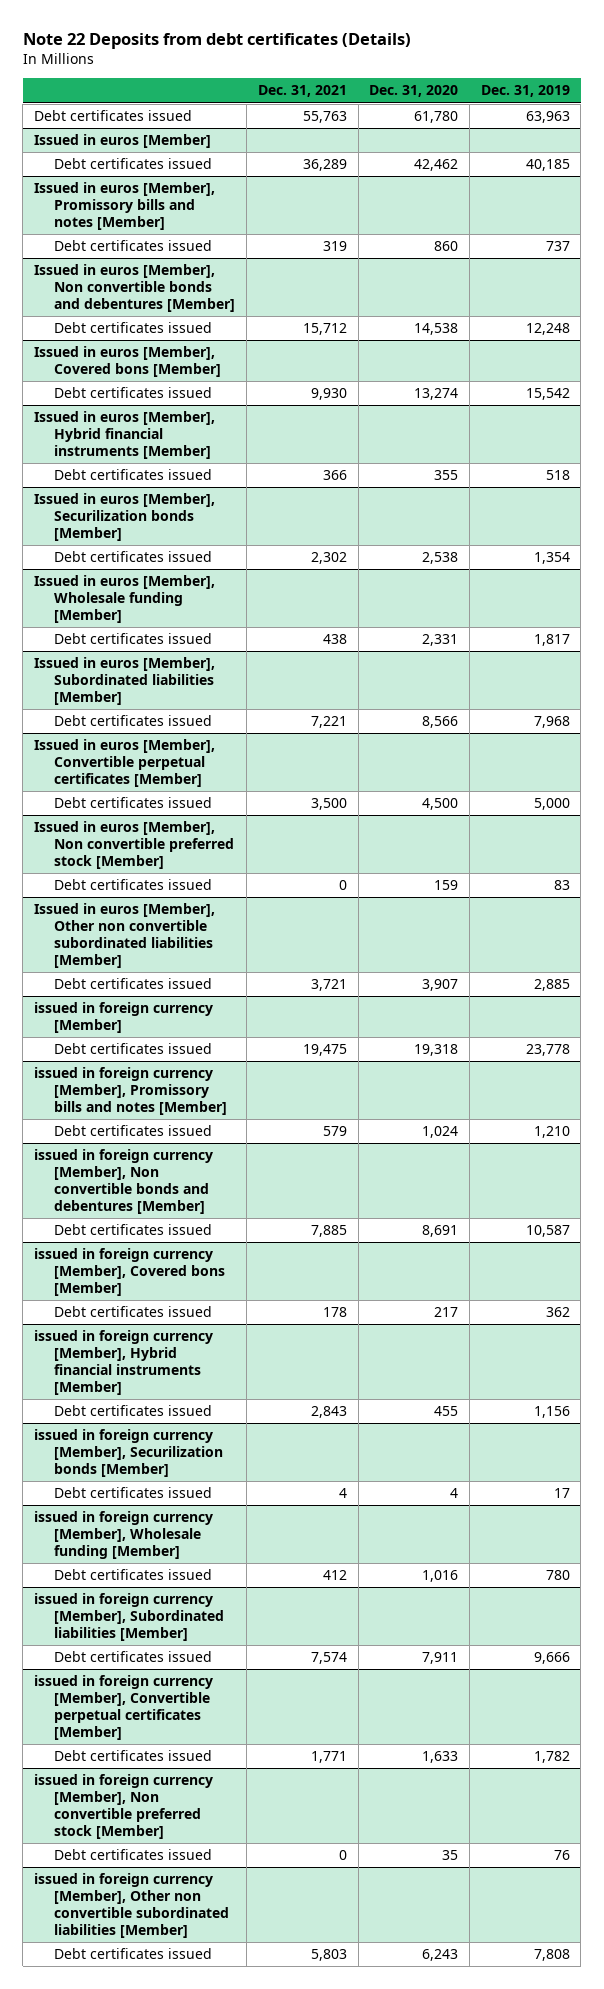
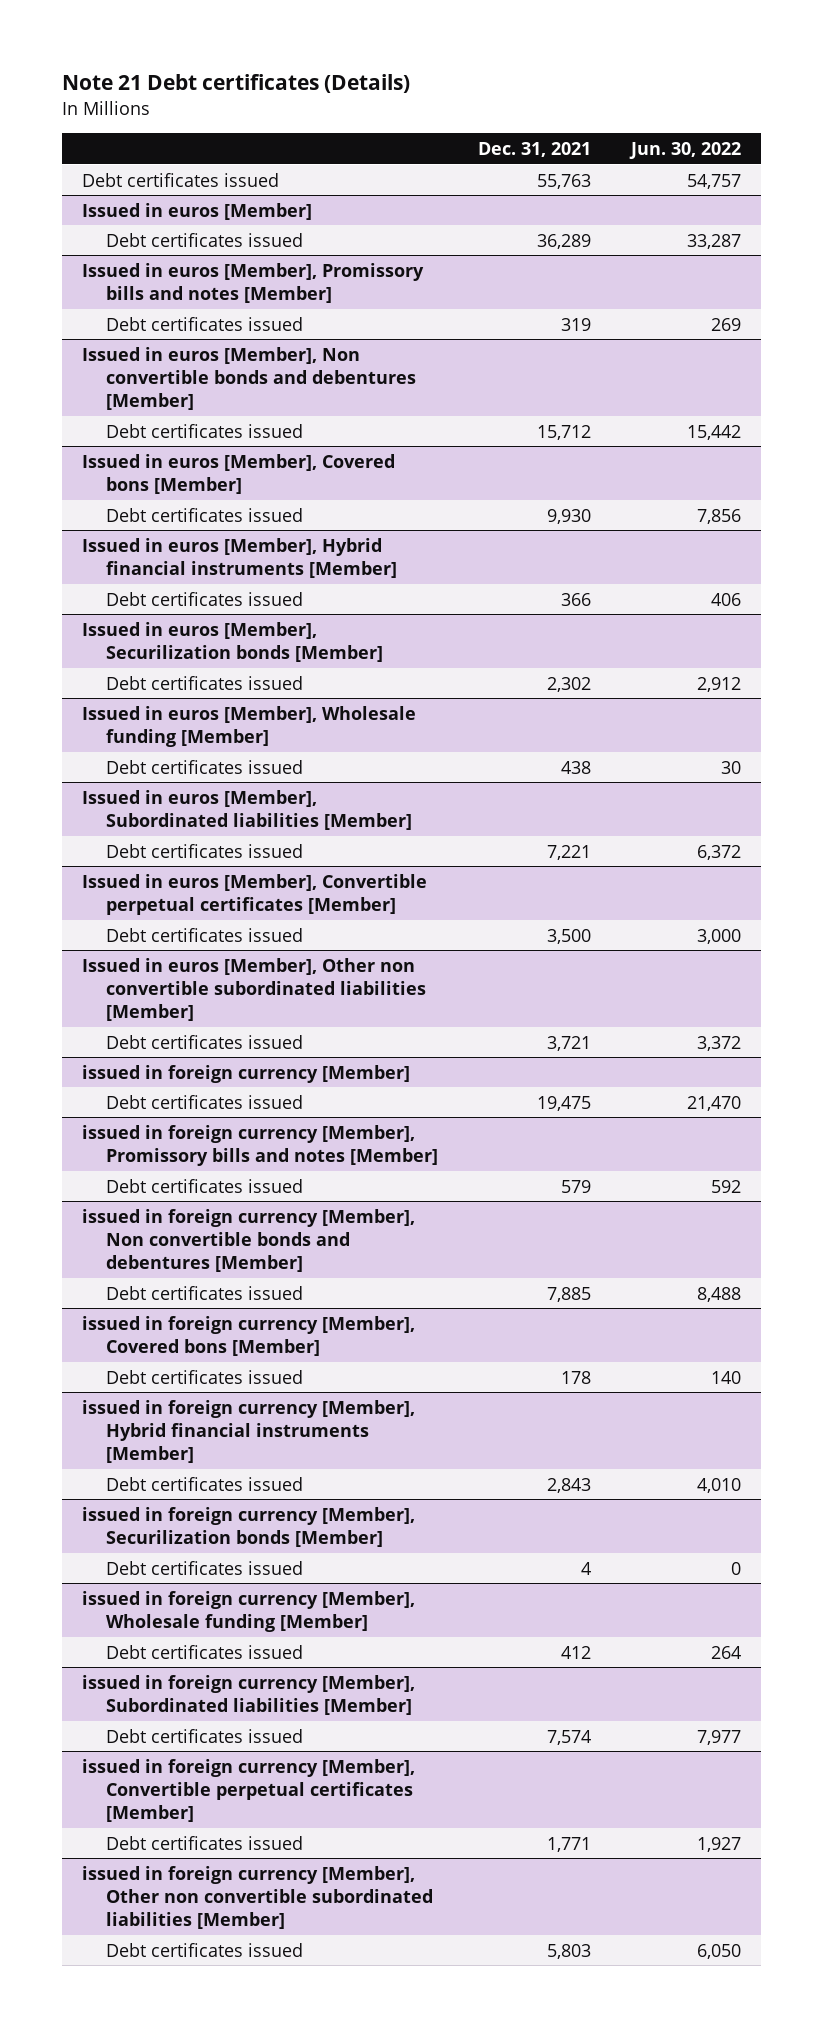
- Note 22 Deposits from debt certificates (Details)
+ Note 21 Debt certificates (Details)
- | Dec. 31, 2021 | Dec. 31, 2020 | Dec. 31, 2019
+ | Dec. 31, 2021 | Jun. 30, 2022
- Issued in euros [Member], Non convertible preferred stock [Member]
- Debt certificates issued | 0 | 159 | 83
- issued in foreign currency [Member], Non convertible preferred stock [Member]
- Debt certificates issued | 0 | 35 | 76

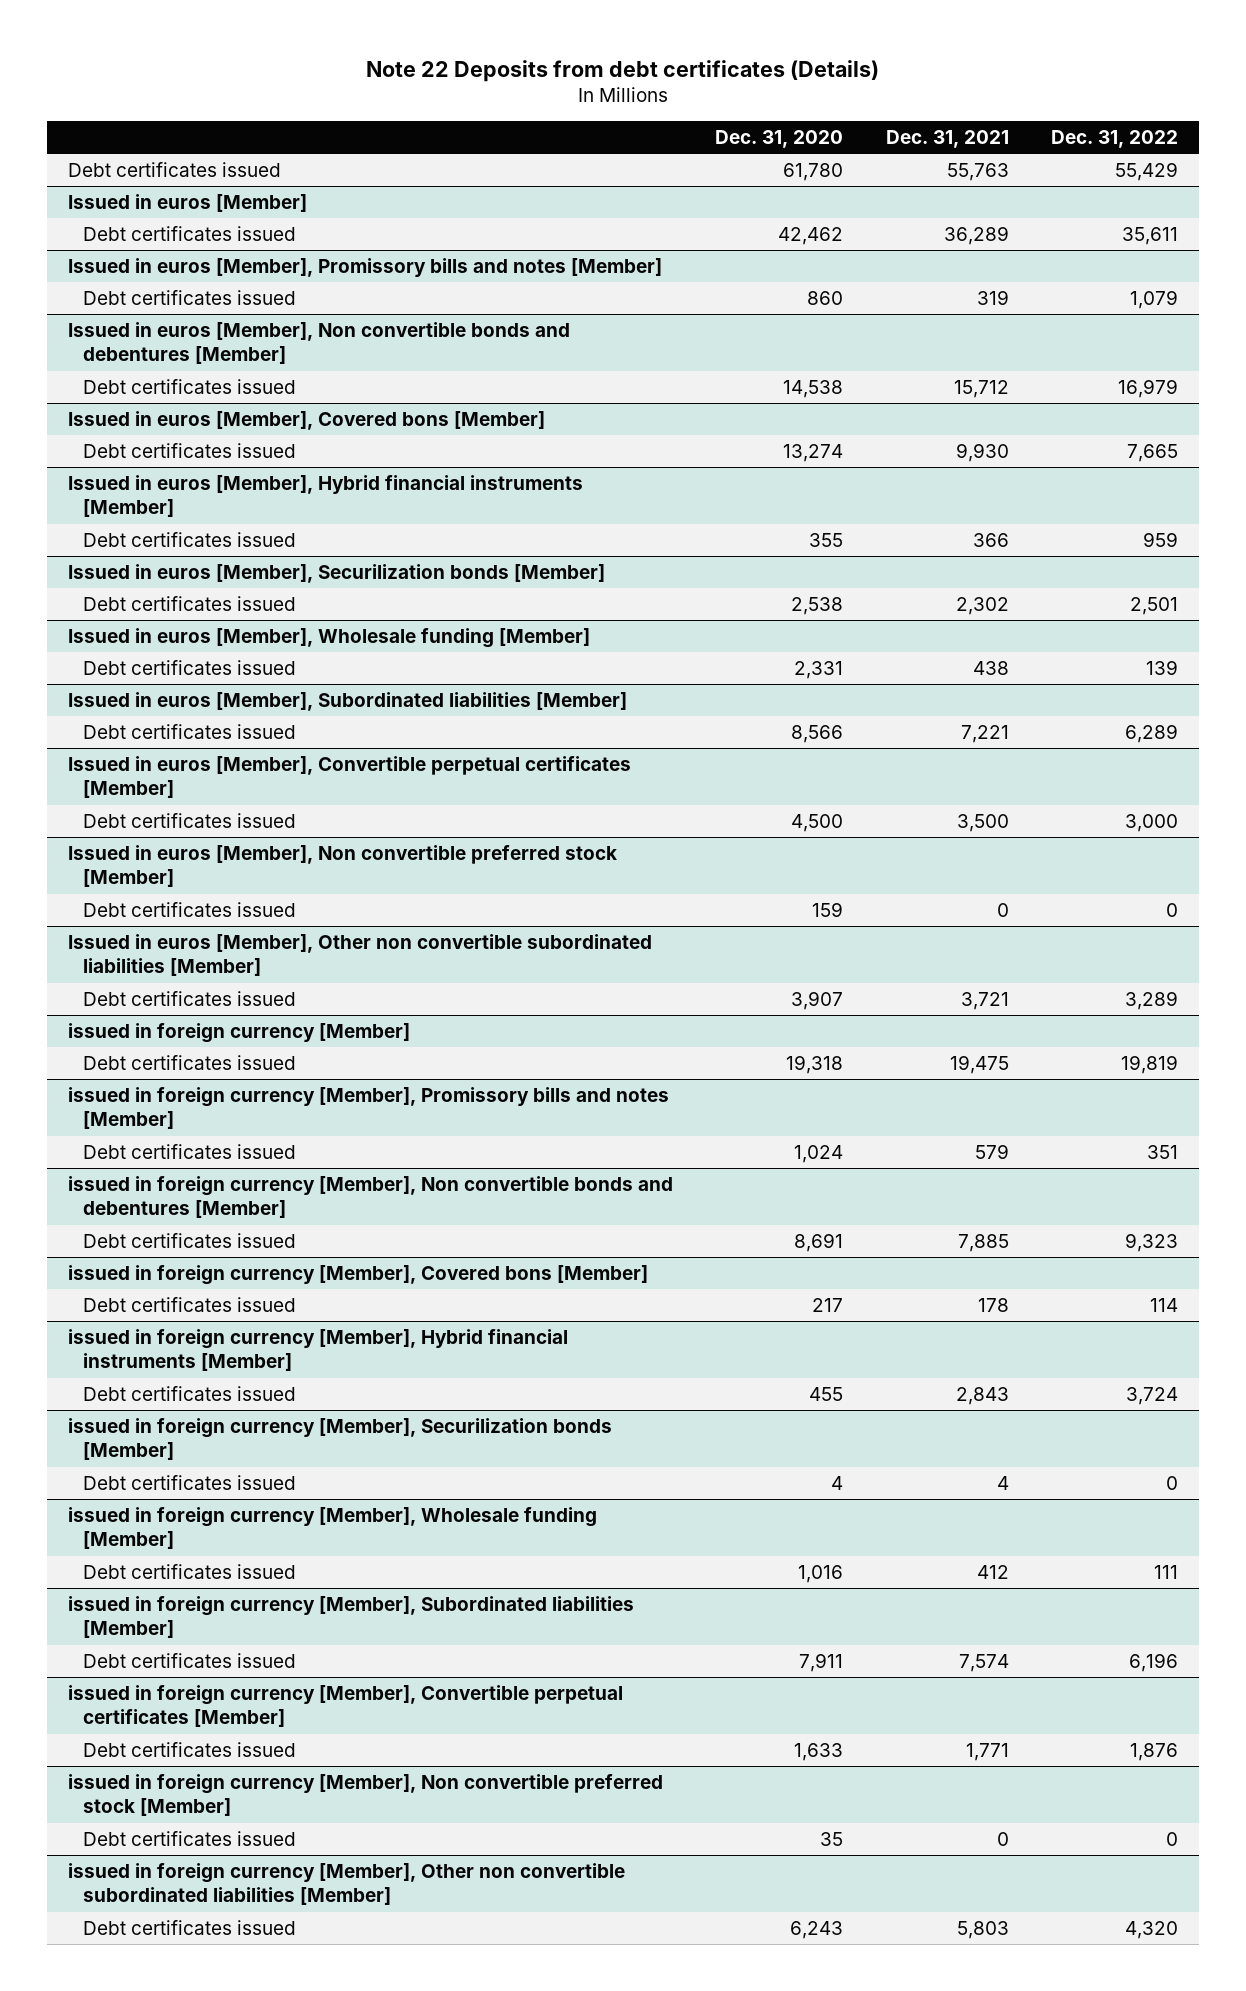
- Note 21 Debt certificates (Details)
+ Note 22 Deposits from debt certificates (Details)
- | Dec. 31, 2021 | Jun. 30, 2022
+ | Dec. 31, 2020 | Dec. 31, 2021 | Dec. 31, 2022
+ Issued in euros [Member], Non convertible preferred stock [Member]
+ Debt certificates issued | 159 | 0 | 0
+ issued in foreign currency [Member], Non convertible preferred stock [Member]
+ Debt certificates issued | 35 | 0 | 0

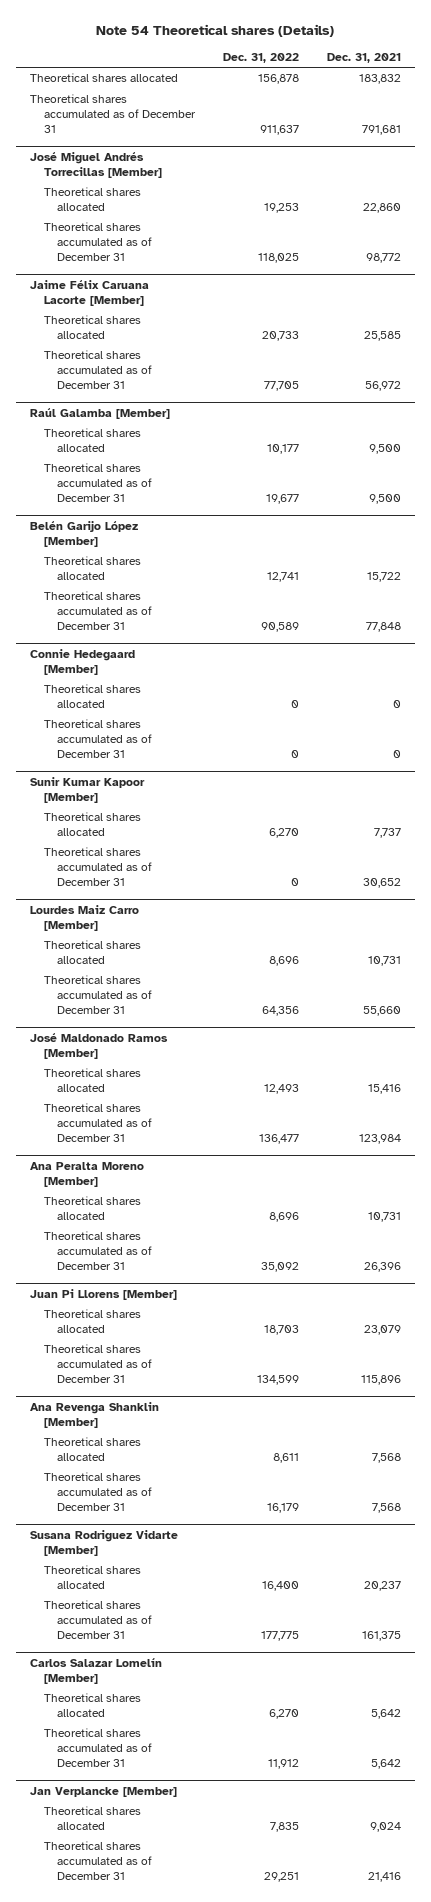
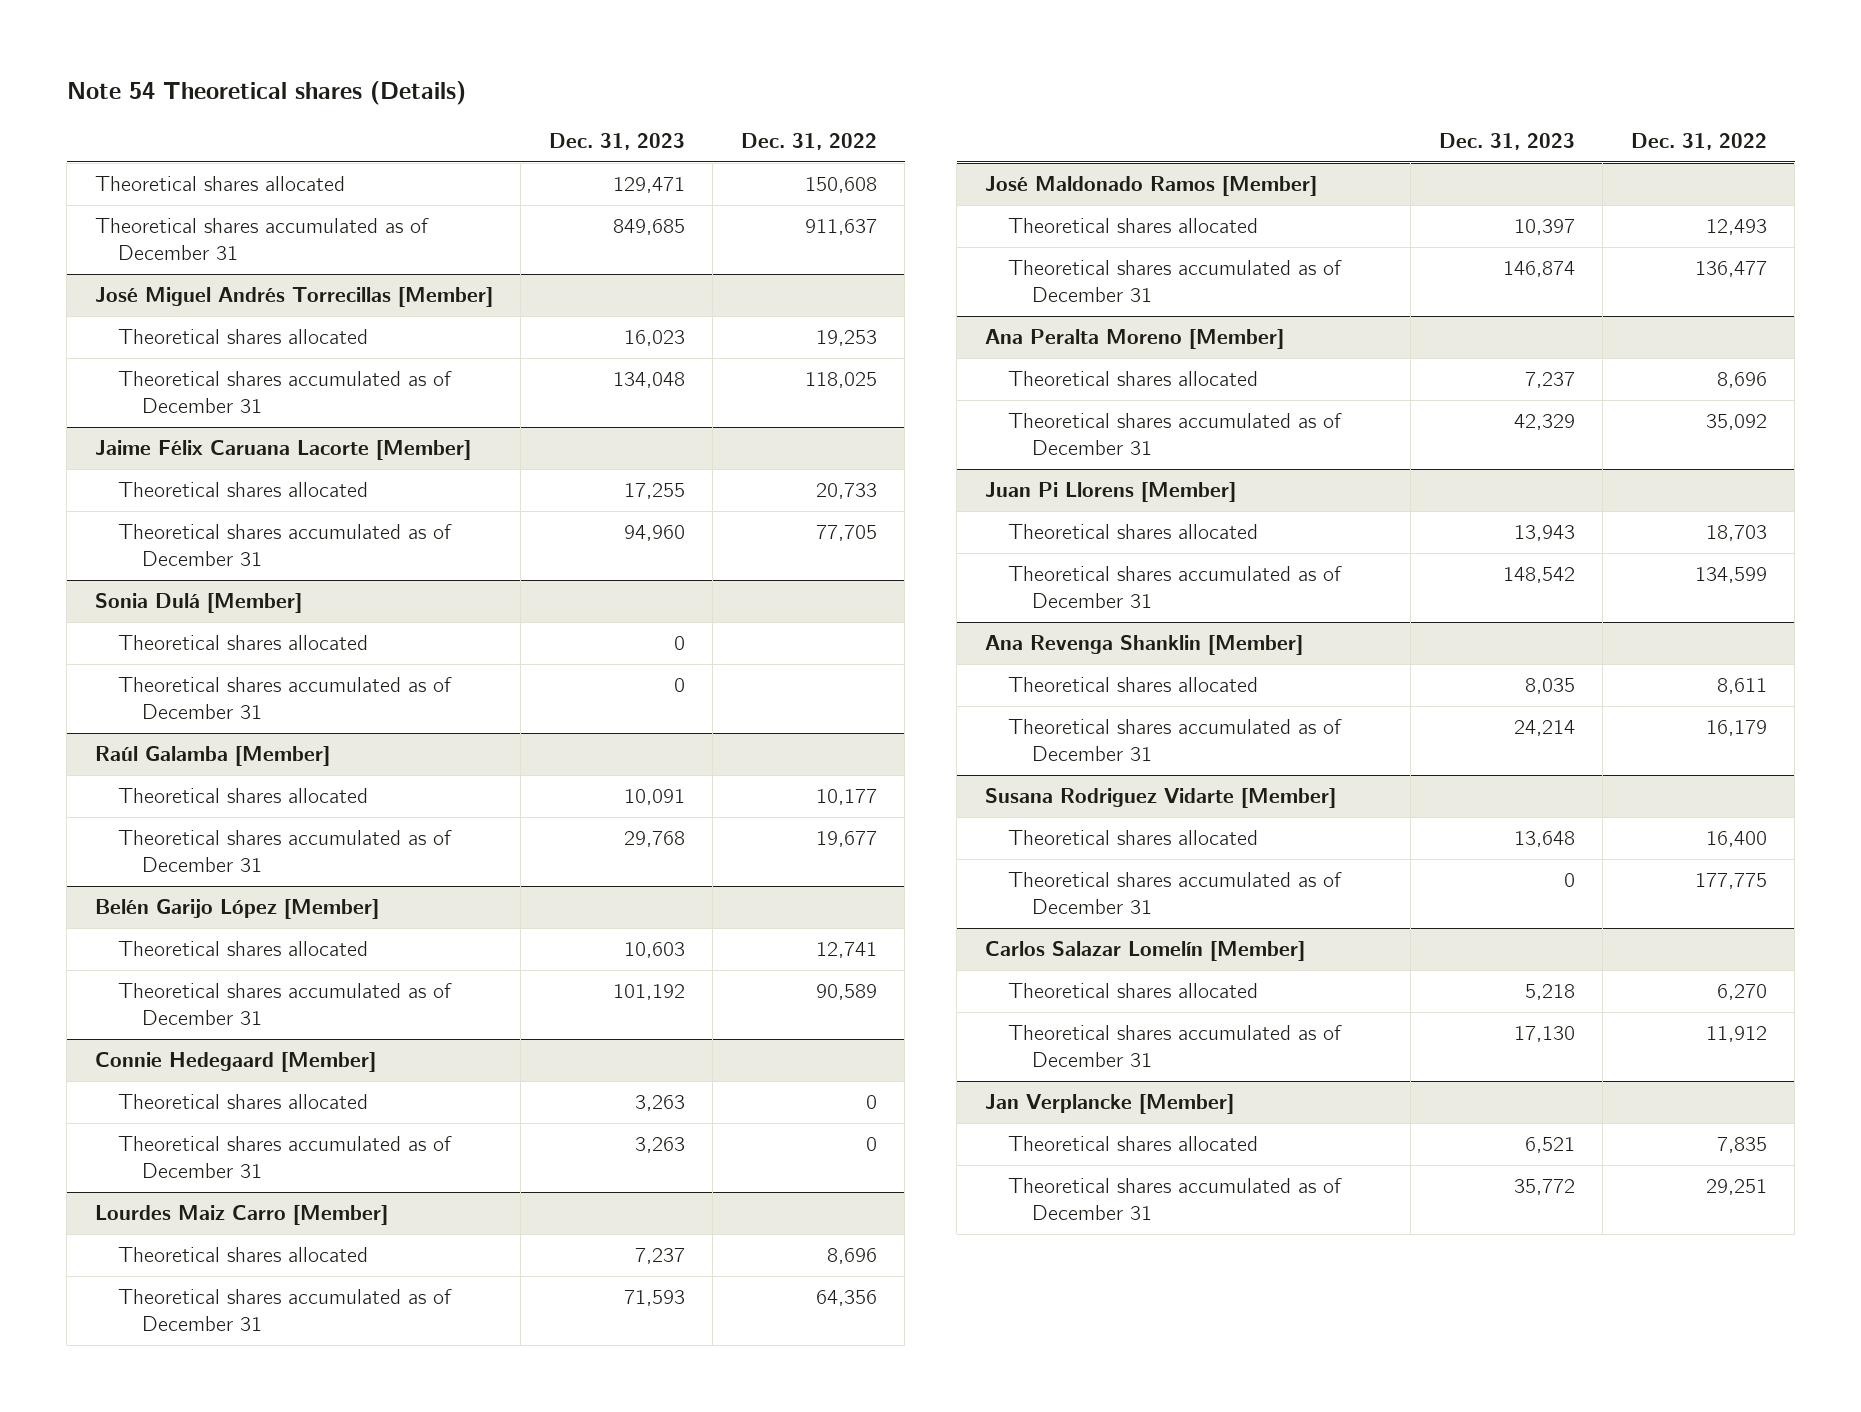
- | Dec. 31, 2022 | Dec. 31, 2021
+ | Dec. 31, 2023 | Dec. 31, 2022
- Theoretical shares allocated | 156,878 | 183,832
+ Theoretical shares allocated | 129,471 | 150,608
+ Sonia Dulá [Member]
+ Theoretical shares allocated | 0 |
+ Theoretical shares accumulated as of December 31 | 0 |
- Sunir Kumar Kapoor [Member]
- Theoretical shares allocated | 6,270 | 7,737
- Theoretical shares accumulated as of December 31 | 0 | 30,652

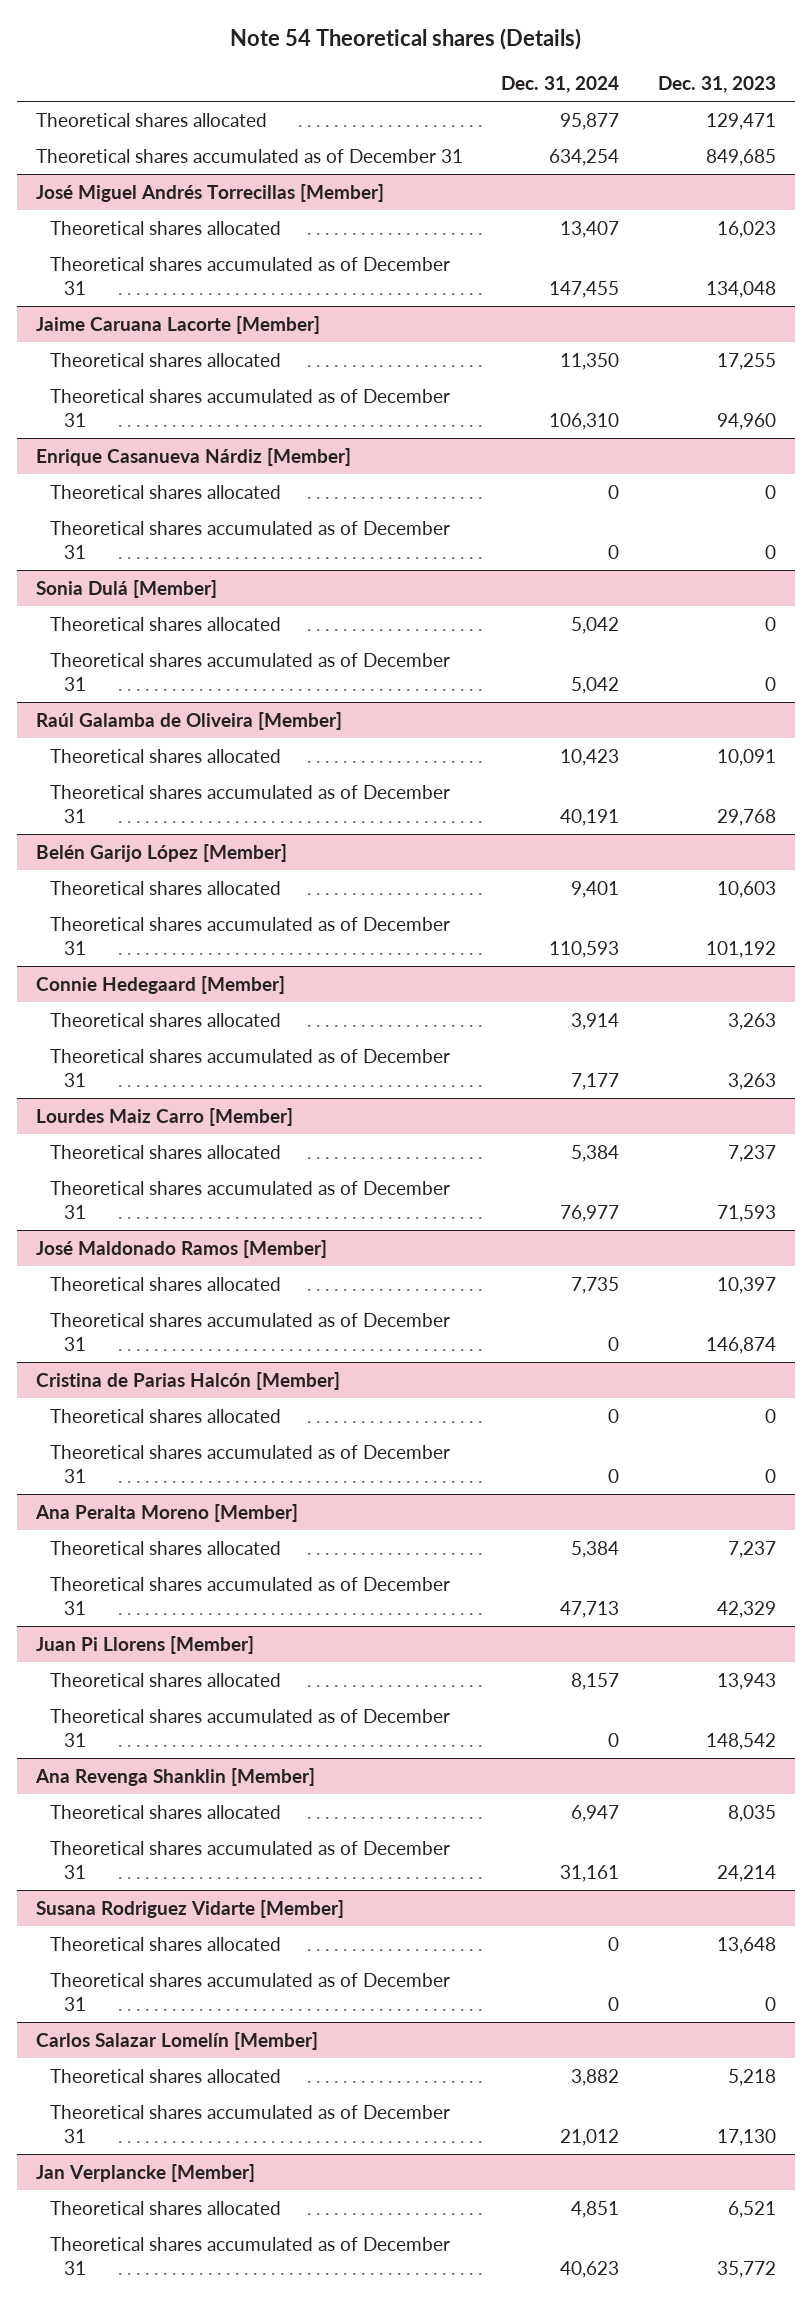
- | Dec. 31, 2023 | Dec. 31, 2022
+ | Dec. 31, 2024 | Dec. 31, 2023
- Jaime Félix Caruana Lacorte [Member]
+ Jaime Caruana Lacorte [Member]
+ Enrique Casanueva Nárdiz [Member]
+ Theoretical shares allocated | 0 | 0
+ Theoretical shares accumulated as of December 31 | 0 | 0
- Raúl Galamba [Member]
+ Raúl Galamba de Oliveira [Member]
+ Cristina de Parias Halcón [Member]
+ Theoretical shares allocated | 0 | 0
+ Theoretical shares accumulated as of December 31 | 0 | 0

